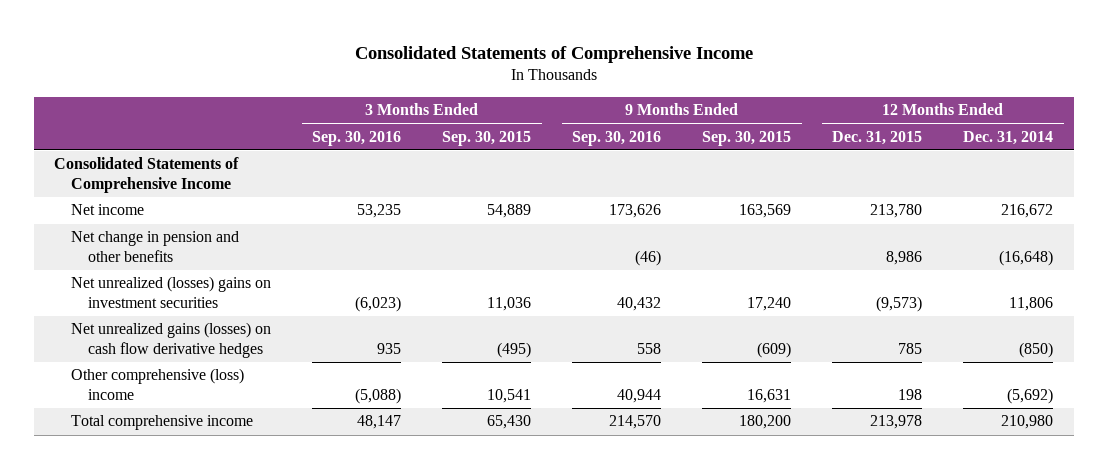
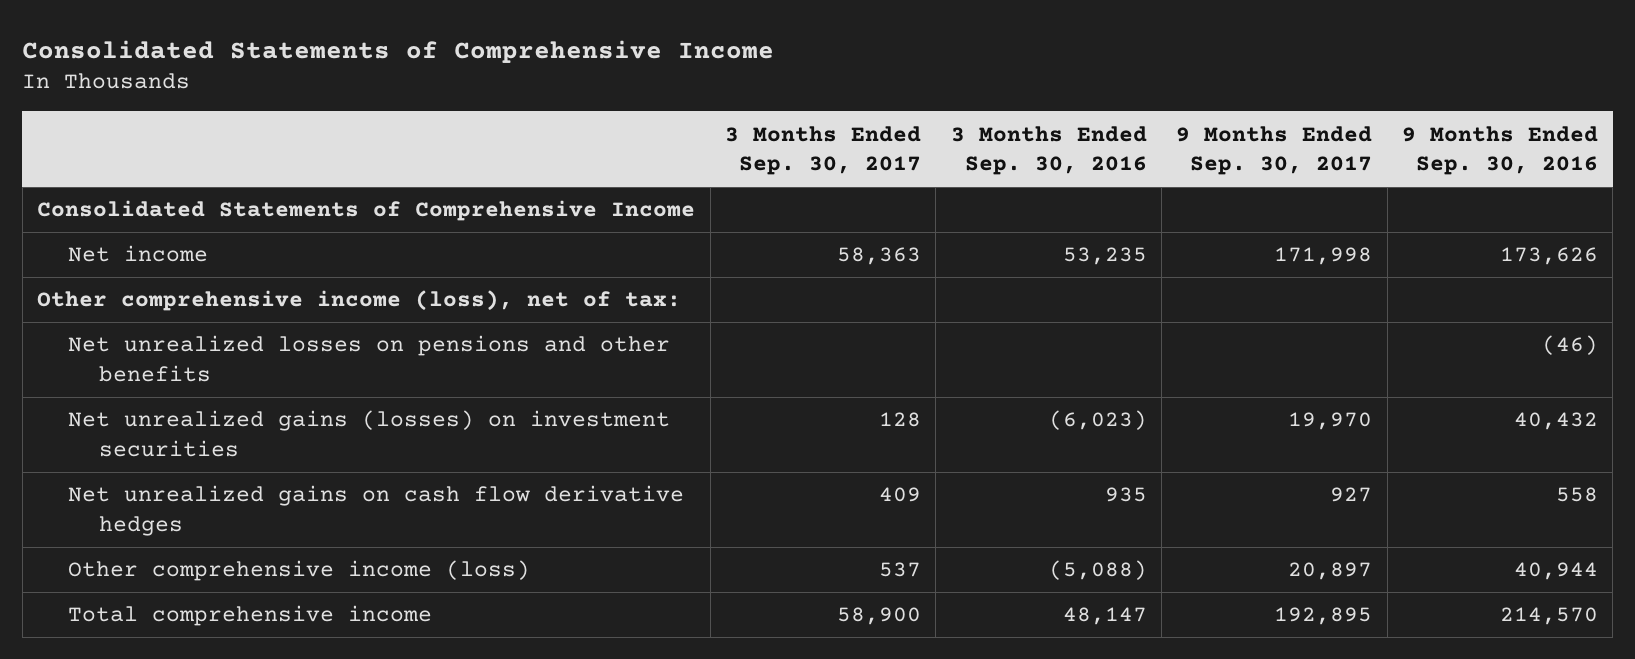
- | 3 Months Ended Sep. 30, 2016 | 3 Months Ended Sep. 30, 2015 | 9 Months Ended Sep. 30, 2016 | 9 Months Ended Sep. 30, 2015 | 12 Months Ended Dec. 31, 2015 | 12 Months Ended Dec. 31, 2014
+ | 3 Months Ended Sep. 30, 2017 | 3 Months Ended Sep. 30, 2016 | 9 Months Ended Sep. 30, 2017 | 9 Months Ended Sep. 30, 2016
- Net change in pension and other benefits | | | (46) | | 8,986 | (16,648)
- Net unrealized (losses) gains on investment securities | (6,023) | 11,036 | 40,432 | 17,240 | (9,573) | 11,806
- Net unrealized gains (losses) on cash flow derivative hedges | 935 | (495) | 558 | (609) | 785 | (850)
- Other comprehensive (loss) income | (5,088) | 10,541 | 40,944 | 16,631 | 198 | (5,692)
+ Other comprehensive income (loss), net of tax:
+ Net unrealized losses on pensions and other benefits | | | | (46)
+ Net unrealized gains (losses) on investment securities | 128 | (6,023) | 19,970 | 40,432
+ Net unrealized gains on cash flow derivative hedges | 409 | 935 | 927 | 558
+ Other comprehensive income (loss) | 537 | (5,088) | 20,897 | 40,944

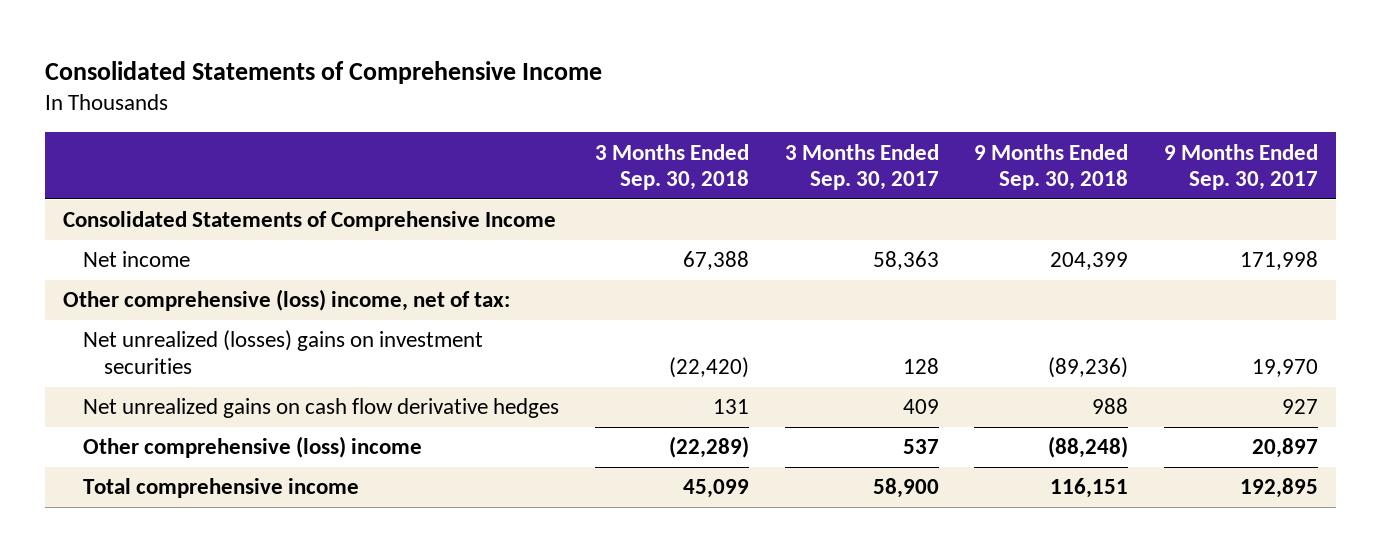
- | 3 Months Ended Sep. 30, 2017 | 3 Months Ended Sep. 30, 2016 | 9 Months Ended Sep. 30, 2017 | 9 Months Ended Sep. 30, 2016
+ | 3 Months Ended Sep. 30, 2018 | 3 Months Ended Sep. 30, 2017 | 9 Months Ended Sep. 30, 2018 | 9 Months Ended Sep. 30, 2017
- Other comprehensive income (loss), net of tax:
- Net unrealized losses on pensions and other benefits | | | | (46)
- Net unrealized gains (losses) on investment securities | 128 | (6,023) | 19,970 | 40,432
+ Other comprehensive (loss) income, net of tax:
+ Net unrealized (losses) gains on investment securities | (22,420) | 128 | (89,236) | 19,970
- Other comprehensive income (loss) | 537 | (5,088) | 20,897 | 40,944
+ Other comprehensive (loss) income | (22,289) | 537 | (88,248) | 20,897

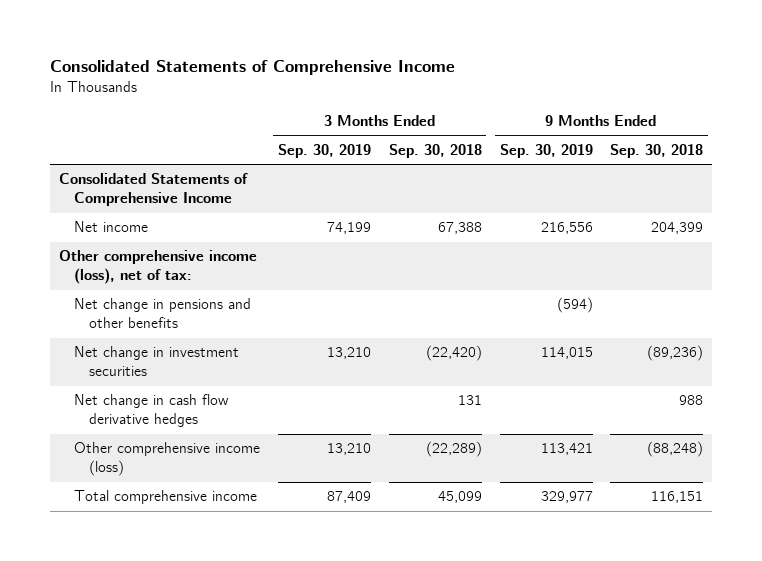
- | 3 Months Ended Sep. 30, 2018 | 3 Months Ended Sep. 30, 2017 | 9 Months Ended Sep. 30, 2018 | 9 Months Ended Sep. 30, 2017
+ | 3 Months Ended Sep. 30, 2019 | 3 Months Ended Sep. 30, 2018 | 9 Months Ended Sep. 30, 2019 | 9 Months Ended Sep. 30, 2018
- Other comprehensive (loss) income, net of tax:
- Net unrealized (losses) gains on investment securities | (22,420) | 128 | (89,236) | 19,970
- Net unrealized gains on cash flow derivative hedges | 131 | 409 | 988 | 927
- Other comprehensive (loss) income | (22,289) | 537 | (88,248) | 20,897
+ Other comprehensive income (loss), net of tax:
+ Net change in pensions and other benefits | | | (594) |
+ Net change in investment securities | 13,210 | (22,420) | 114,015 | (89,236)
+ Net change in cash flow derivative hedges | | 131 | | 988
+ Other comprehensive income (loss) | 13,210 | (22,289) | 113,421 | (88,248)

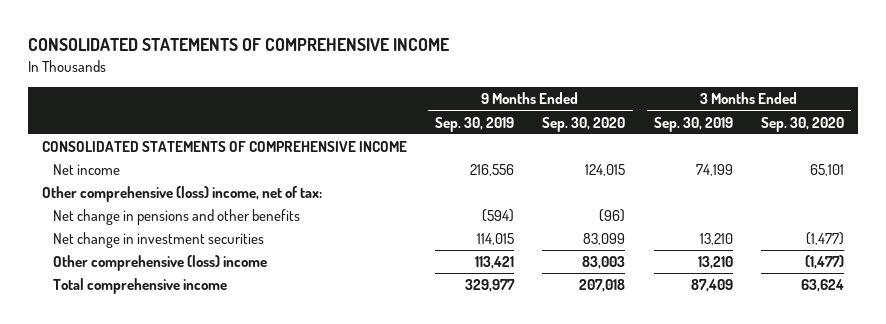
- Consolidated Statements of Comprehensive Income
+ CONSOLIDATED STATEMENTS OF COMPREHENSIVE INCOME
- | 3 Months Ended Sep. 30, 2019 | 3 Months Ended Sep. 30, 2018 | 9 Months Ended Sep. 30, 2019 | 9 Months Ended Sep. 30, 2018
+ | 9 Months Ended Sep. 30, 2019 | 9 Months Ended Sep. 30, 2020 | 3 Months Ended Sep. 30, 2019 | 3 Months Ended Sep. 30, 2020
- Consolidated Statements of Comprehensive Income
+ CONSOLIDATED STATEMENTS OF COMPREHENSIVE INCOME
- Other comprehensive income (loss), net of tax:
+ Other comprehensive (loss) income, net of tax:
- Net change in cash flow derivative hedges | | 131 | | 988
- Other comprehensive income (loss) | 13,210 | (22,289) | 113,421 | (88,248)
+ Other comprehensive (loss) income | 113,421 | 83,003 | 13,210 | (1,477)

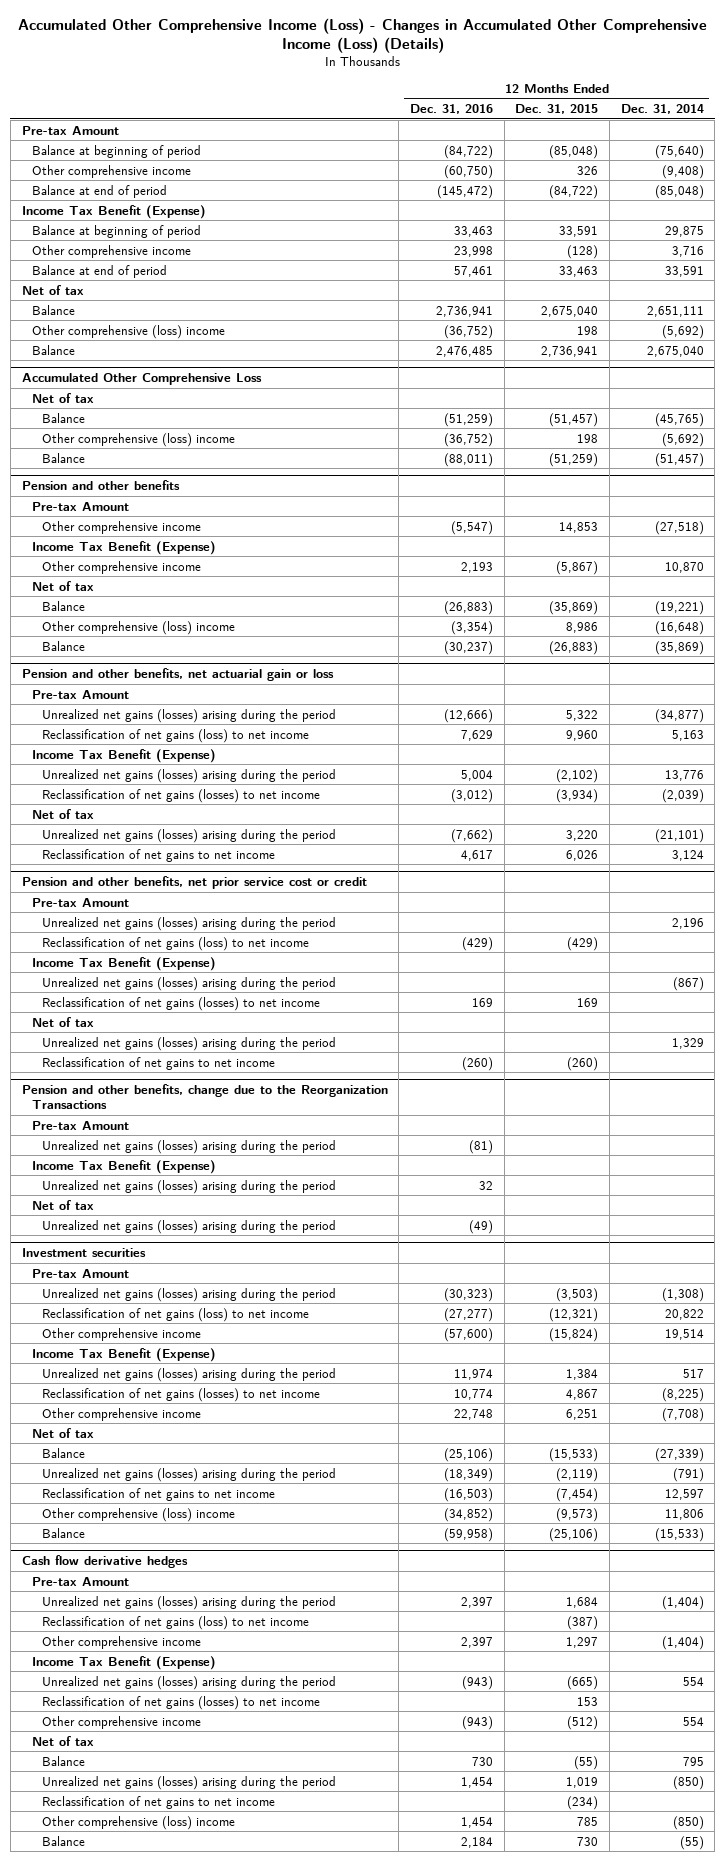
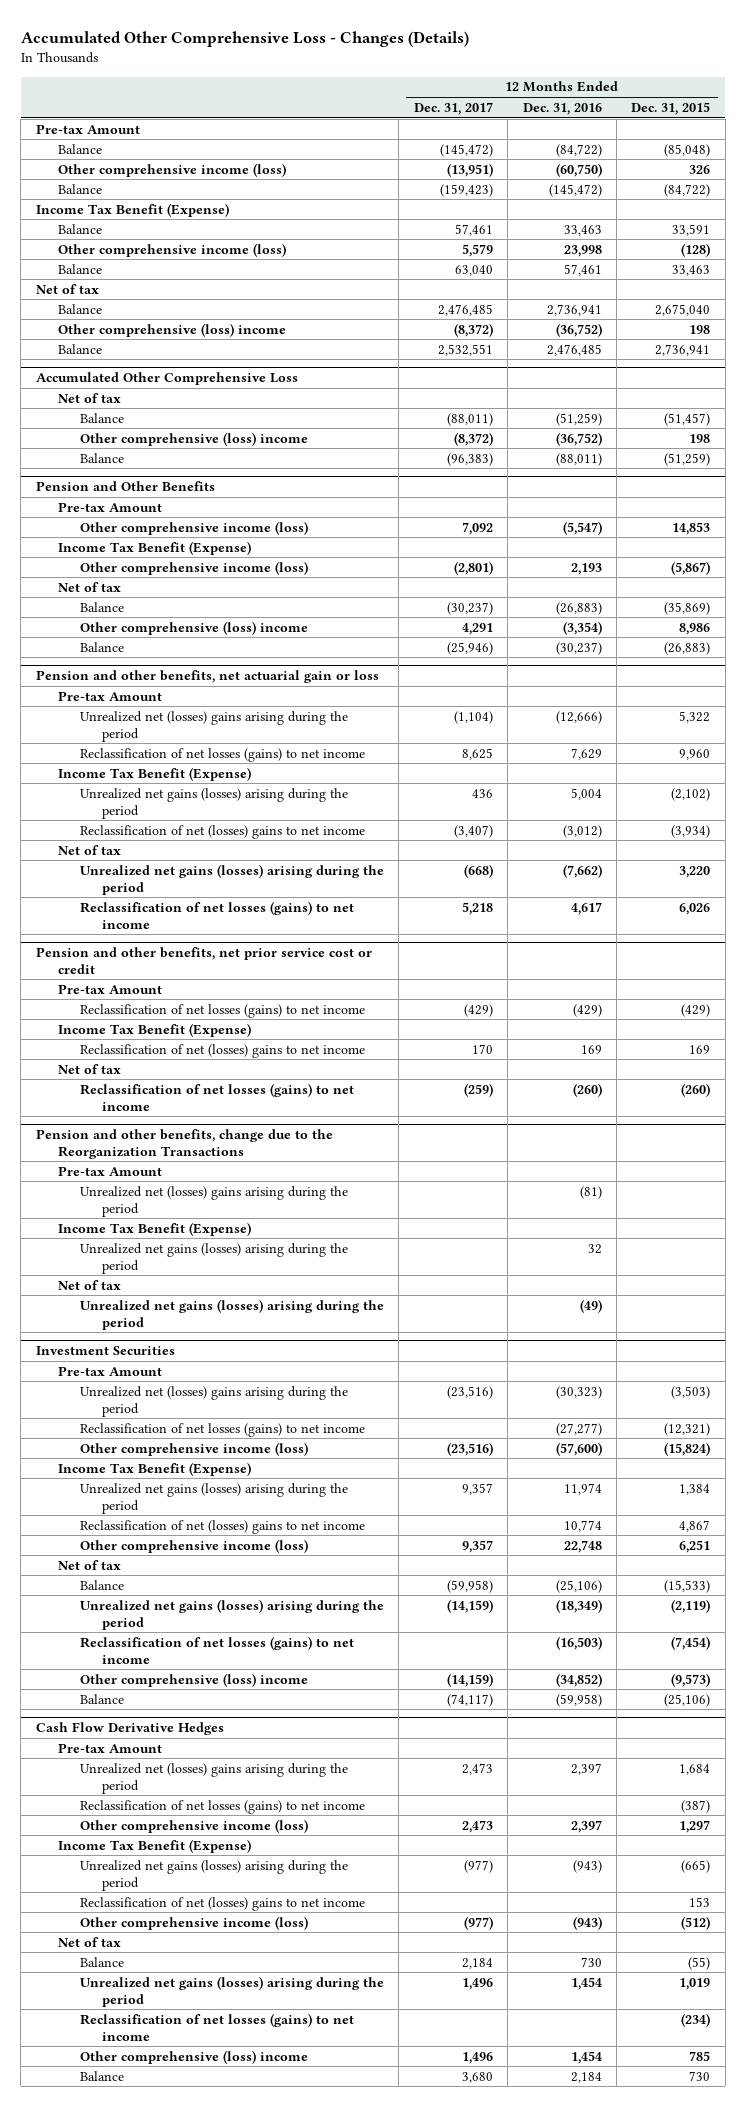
- Accumulated Other Comprehensive Income (Loss) - Changes in Accumulated Other Comprehensive Income (Loss) (Details)
+ Accumulated Other Comprehensive Loss - Changes (Details)
- | 12 Months Ended Dec. 31, 2016 | 12 Months Ended Dec. 31, 2015 | 12 Months Ended Dec. 31, 2014
+ | 12 Months Ended Dec. 31, 2017 | 12 Months Ended Dec. 31, 2016 | 12 Months Ended Dec. 31, 2015
- Balance at beginning of period | (84,722) | (85,048) | (75,640)
- Other comprehensive income | (60,750) | 326 | (9,408)
- Balance at end of period | (145,472) | (84,722) | (85,048)
+ Balance | (145,472) | (84,722) | (85,048)
+ Other comprehensive income (loss) | (13,951) | (60,750) | 326
+ Balance | (159,423) | (145,472) | (84,722)
- Balance at beginning of period | 33,463 | 33,591 | 29,875
- Other comprehensive income | 23,998 | (128) | 3,716
- Balance at end of period | 57,461 | 33,463 | 33,591
+ Balance | 57,461 | 33,463 | 33,591
+ Other comprehensive income (loss) | 5,579 | 23,998 | (128)
+ Balance | 63,040 | 57,461 | 33,463
- Pension and other benefits
+ Pension and Other Benefits
- Other comprehensive income | (5,547) | 14,853 | (27,518)
+ Other comprehensive income (loss) | 7,092 | (5,547) | 14,853
- Other comprehensive income | 2,193 | (5,867) | 10,870
+ Other comprehensive income (loss) | (2,801) | 2,193 | (5,867)
@ Pension and other benefits, net actuarial gain or loss
- Unrealized net gains (losses) arising during the period | (12,666) | 5,322 | (34,877)
- Reclassification of net gains (loss) to net income | 7,629 | 9,960 | 5,163
+ Unrealized net (losses) gains arising during the period | (1,104) | (12,666) | 5,322
+ Reclassification of net losses (gains) to net income | 8,625 | 7,629 | 9,960
- Reclassification of net gains (losses) to net income | (3,012) | (3,934) | (2,039)
+ Reclassification of net (losses) gains to net income | (3,407) | (3,012) | (3,934)
- Reclassification of net gains to net income | 4,617 | 6,026 | 3,124
+ Reclassification of net losses (gains) to net income | 5,218 | 4,617 | 6,026
@ Pension and other benefits, net prior service cost or credit
- Unrealized net gains (losses) arising during the period | | | 2,196
- Reclassification of net gains (loss) to net income | (429) | (429) |
+ Reclassification of net losses (gains) to net income | (429) | (429) | (429)
- Unrealized net gains (losses) arising during the period | | | (867)
- Reclassification of net gains (losses) to net income | 169 | 169 |
+ Reclassification of net (losses) gains to net income | 170 | 169 | 169
- Unrealized net gains (losses) arising during the period | | | 1,329
- Reclassification of net gains to net income | (260) | (260) |
+ Reclassification of net losses (gains) to net income | (259) | (260) | (260)
@ Pension and other benefits, change due to the Reorganization Transactions
- Unrealized net gains (losses) arising during the period | (81) | |
+ Unrealized net (losses) gains arising during the period | | (81) |
- Investment securities
+ Investment Securities
- Unrealized net gains (losses) arising during the period | (30,323) | (3,503) | (1,308)
- Reclassification of net gains (loss) to net income | (27,277) | (12,321) | 20,822
- Other comprehensive income | (57,600) | (15,824) | 19,514
+ Unrealized net (losses) gains arising during the period | (23,516) | (30,323) | (3,503)
+ Reclassification of net losses (gains) to net income | | (27,277) | (12,321)
+ Other comprehensive income (loss) | (23,516) | (57,600) | (15,824)
- Reclassification of net gains (losses) to net income | 10,774 | 4,867 | (8,225)
- Other comprehensive income | 22,748 | 6,251 | (7,708)
+ Reclassification of net (losses) gains to net income | | 10,774 | 4,867
+ Other comprehensive income (loss) | 9,357 | 22,748 | 6,251
- Reclassification of net gains to net income | (16,503) | (7,454) | 12,597
+ Reclassification of net losses (gains) to net income | | (16,503) | (7,454)
- Cash flow derivative hedges
+ Cash Flow Derivative Hedges
- Unrealized net gains (losses) arising during the period | 2,397 | 1,684 | (1,404)
- Reclassification of net gains (loss) to net income | | (387) |
- Other comprehensive income | 2,397 | 1,297 | (1,404)
+ Unrealized net (losses) gains arising during the period | 2,473 | 2,397 | 1,684
+ Reclassification of net losses (gains) to net income | | | (387)
+ Other comprehensive income (loss) | 2,473 | 2,397 | 1,297
- Reclassification of net gains (losses) to net income | | 153 |
- Other comprehensive income | (943) | (512) | 554
+ Reclassification of net (losses) gains to net income | | | 153
+ Other comprehensive income (loss) | (977) | (943) | (512)
- Reclassification of net gains to net income | | (234) |
+ Reclassification of net losses (gains) to net income | | | (234)

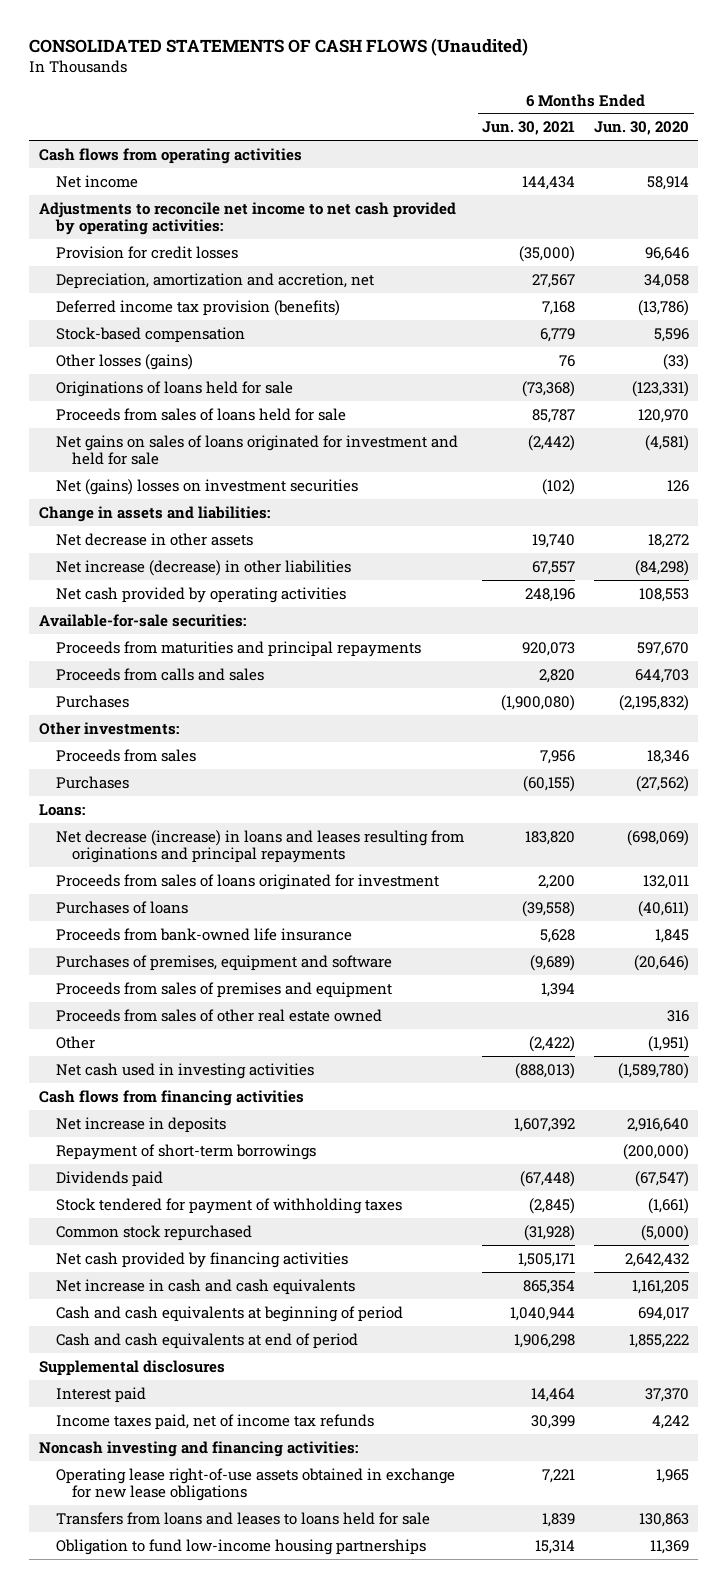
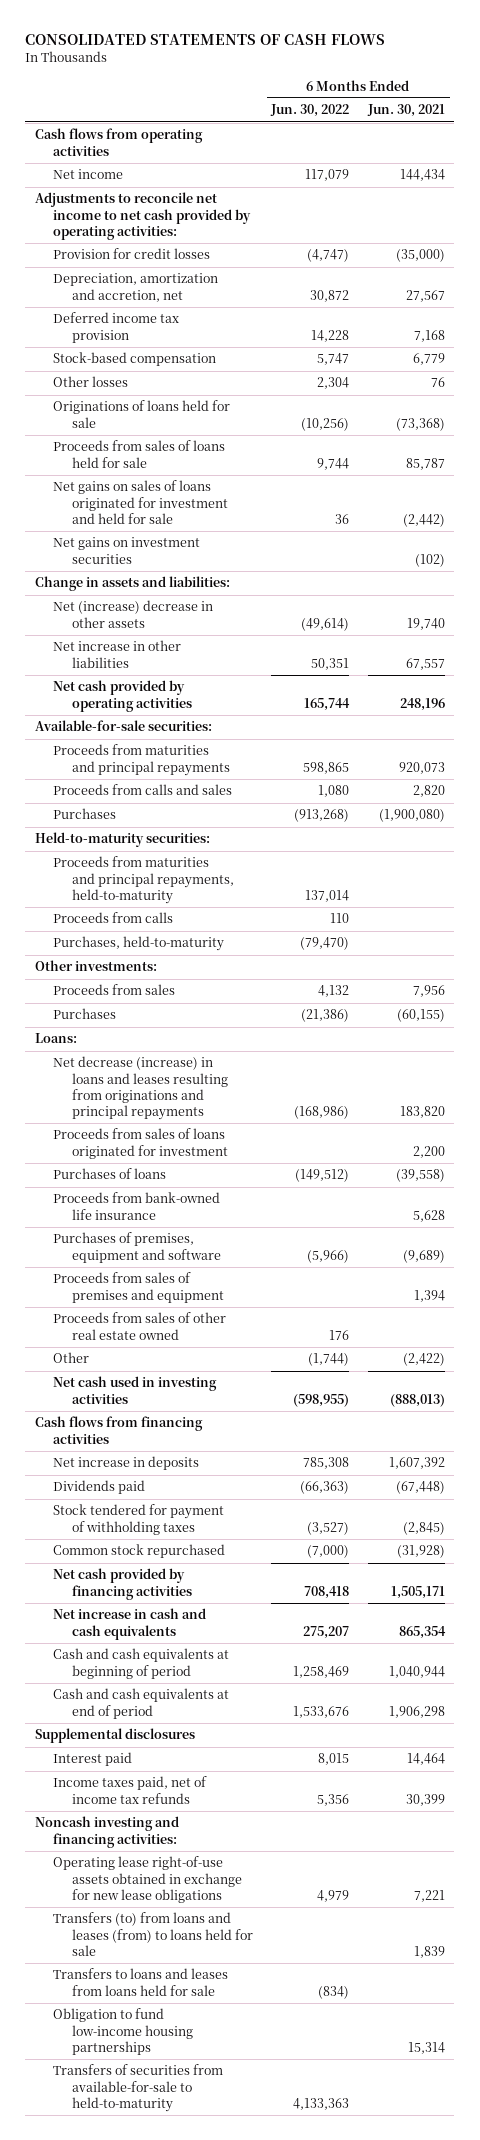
- CONSOLIDATED STATEMENTS OF CASH FLOWS (Unaudited)
+ CONSOLIDATED STATEMENTS OF CASH FLOWS
- | 6 Months Ended Jun. 30, 2021 | 6 Months Ended Jun. 30, 2020
+ | 6 Months Ended Jun. 30, 2022 | 6 Months Ended Jun. 30, 2021
- Deferred income tax provision (benefits) | 7,168 | (13,786)
+ Deferred income tax provision | 14,228 | 7,168
- Other losses (gains) | 76 | (33)
+ Other losses | 2,304 | 76
- Net (gains) losses on investment securities | (102) | 126
+ Net gains on investment securities | | (102)
- Net decrease in other assets | 19,740 | 18,272
- Net increase (decrease) in other liabilities | 67,557 | (84,298)
+ Net (increase) decrease in other assets | (49,614) | 19,740
+ Net increase in other liabilities | 50,351 | 67,557
+ Held-to-maturity securities:
+ Proceeds from maturities and principal repayments, held-to-maturity | 137,014 |
+ Proceeds from calls | 110 |
+ Purchases, held-to-maturity | (79,470) |
- Repayment of short-term borrowings | | (200,000)
- Transfers from loans and leases to loans held for sale | 1,839 | 130,863
+ Transfers (to) from loans and leases (from) to loans held for sale | | 1,839
+ Transfers to loans and leases from loans held for sale | (834) |
+ Transfers of securities from available-for-sale to held-to-maturity | 4,133,363 |

